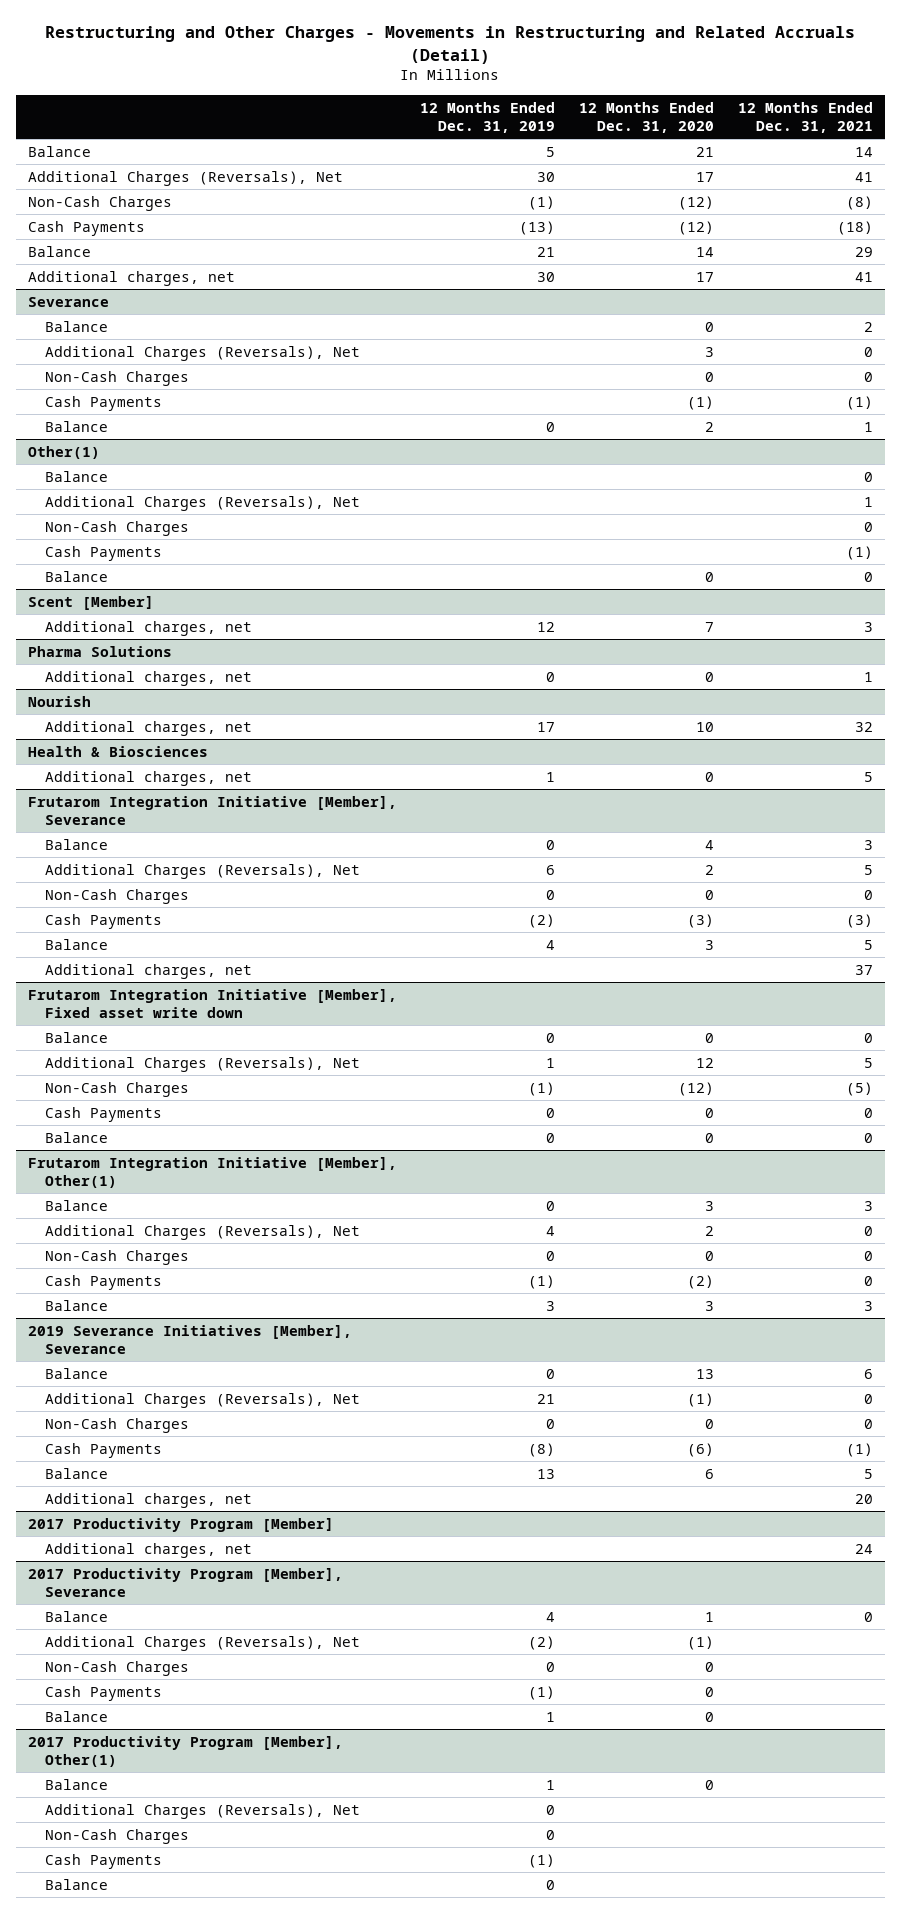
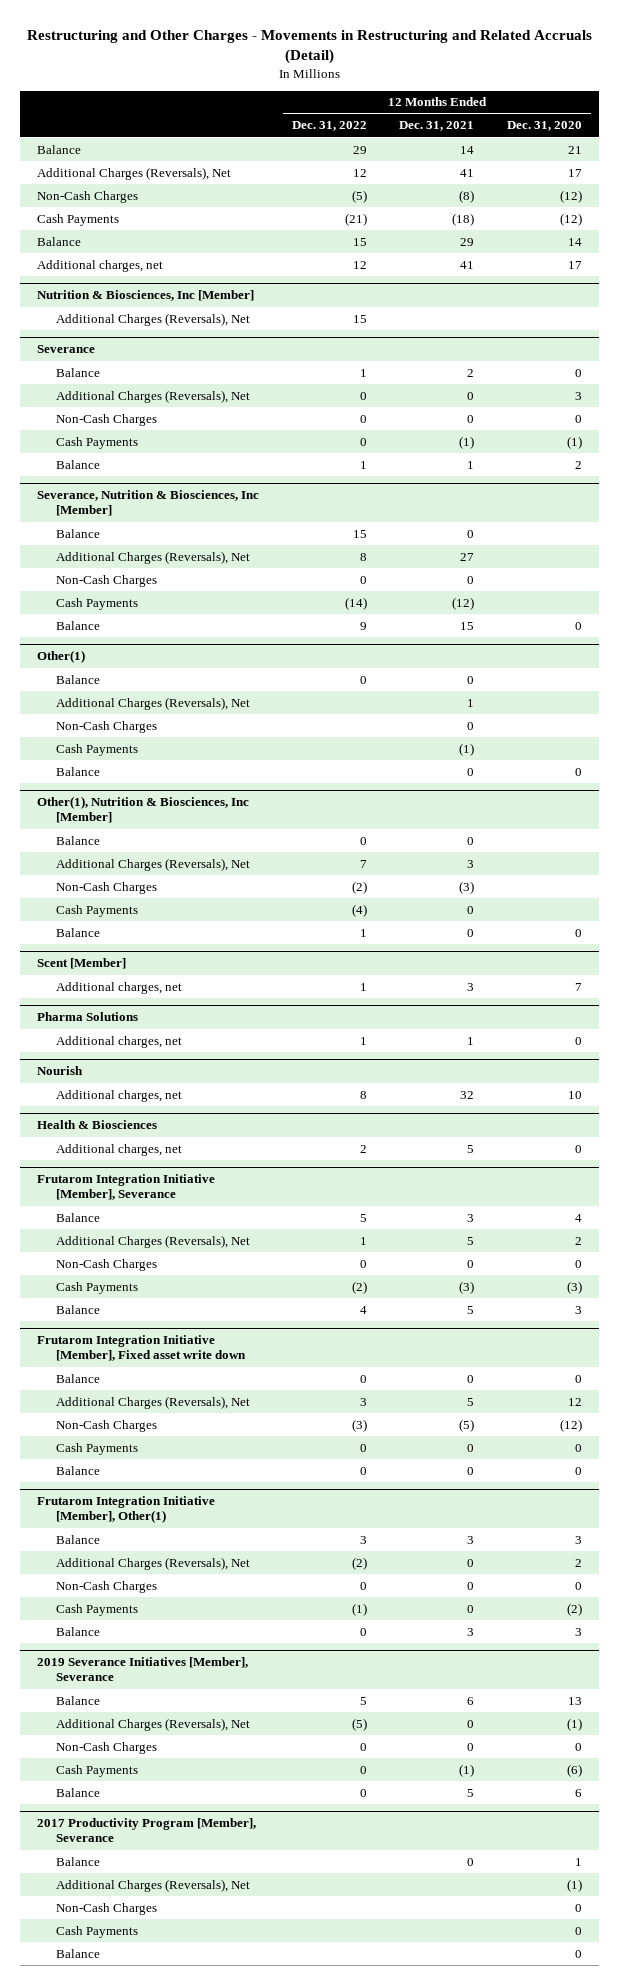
- | 12 Months Ended Dec. 31, 2019 | 12 Months Ended Dec. 31, 2020 | 12 Months Ended Dec. 31, 2021
+ | 12 Months Ended Dec. 31, 2022 | 12 Months Ended Dec. 31, 2021 | 12 Months Ended Dec. 31, 2020
+ Nutrition & Biosciences, Inc [Member]
+ Additional Charges (Reversals), Net | 15 | |
+ Severance, Nutrition & Biosciences, Inc [Member]
+ Balance | 15 | 0 |
+ Additional Charges (Reversals), Net | 8 | 27 |
+ Non-Cash Charges | 0 | 0 |
+ Cash Payments | (14) | (12) |
+ Balance | 9 | 15 | 0
+ Other(1), Nutrition & Biosciences, Inc [Member]
+ Balance | 0 | 0 |
+ Additional Charges (Reversals), Net | 7 | 3 |
+ Non-Cash Charges | (2) | (3) |
+ Cash Payments | (4) | 0 |
+ Balance | 1 | 0 | 0
@ Frutarom Integration Initiative [Member], Severance
- Additional charges, net | | | 37
@ 2019 Severance Initiatives [Member], Severance
- Additional charges, net | | | 20
- 2017 Productivity Program [Member]
- Additional charges, net | | | 24
- 2017 Productivity Program [Member], Other(1)
- Balance | 1 | 0 |
- Additional Charges (Reversals), Net | 0 | |
- Non-Cash Charges | 0 | |
- Cash Payments | (1) | |
- Balance | 0 | |

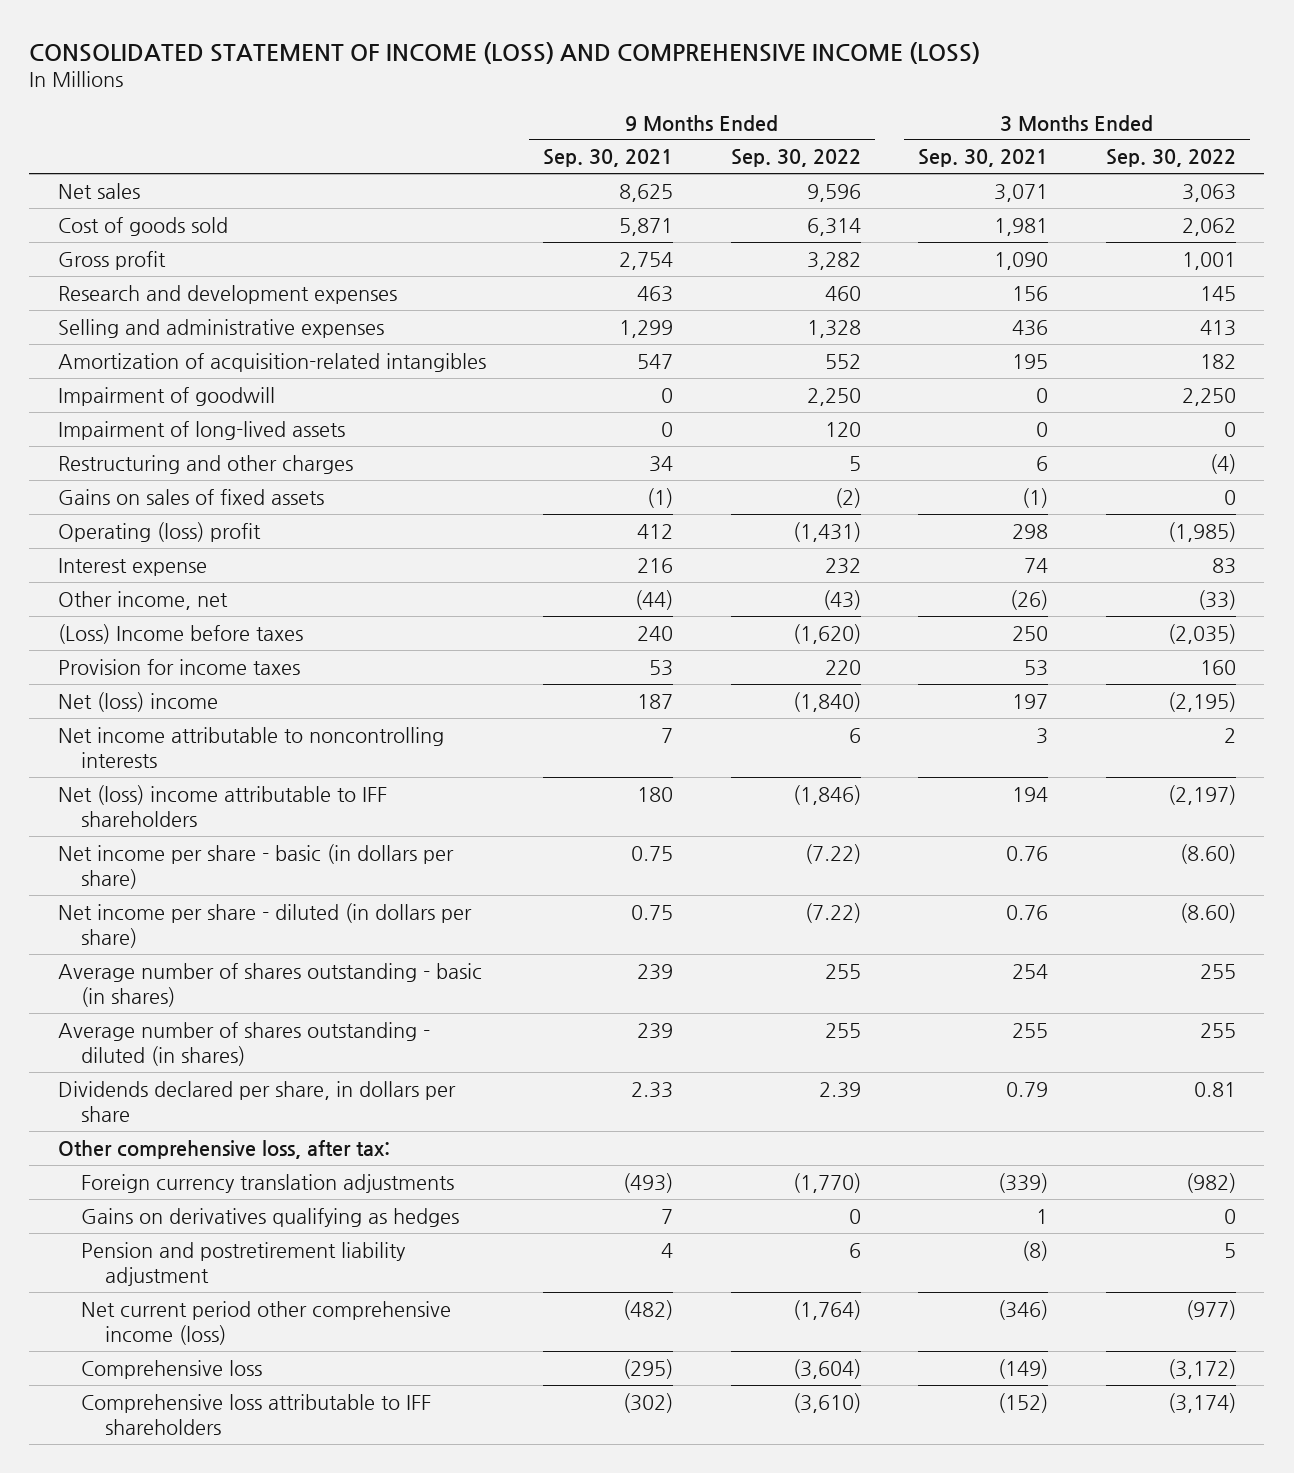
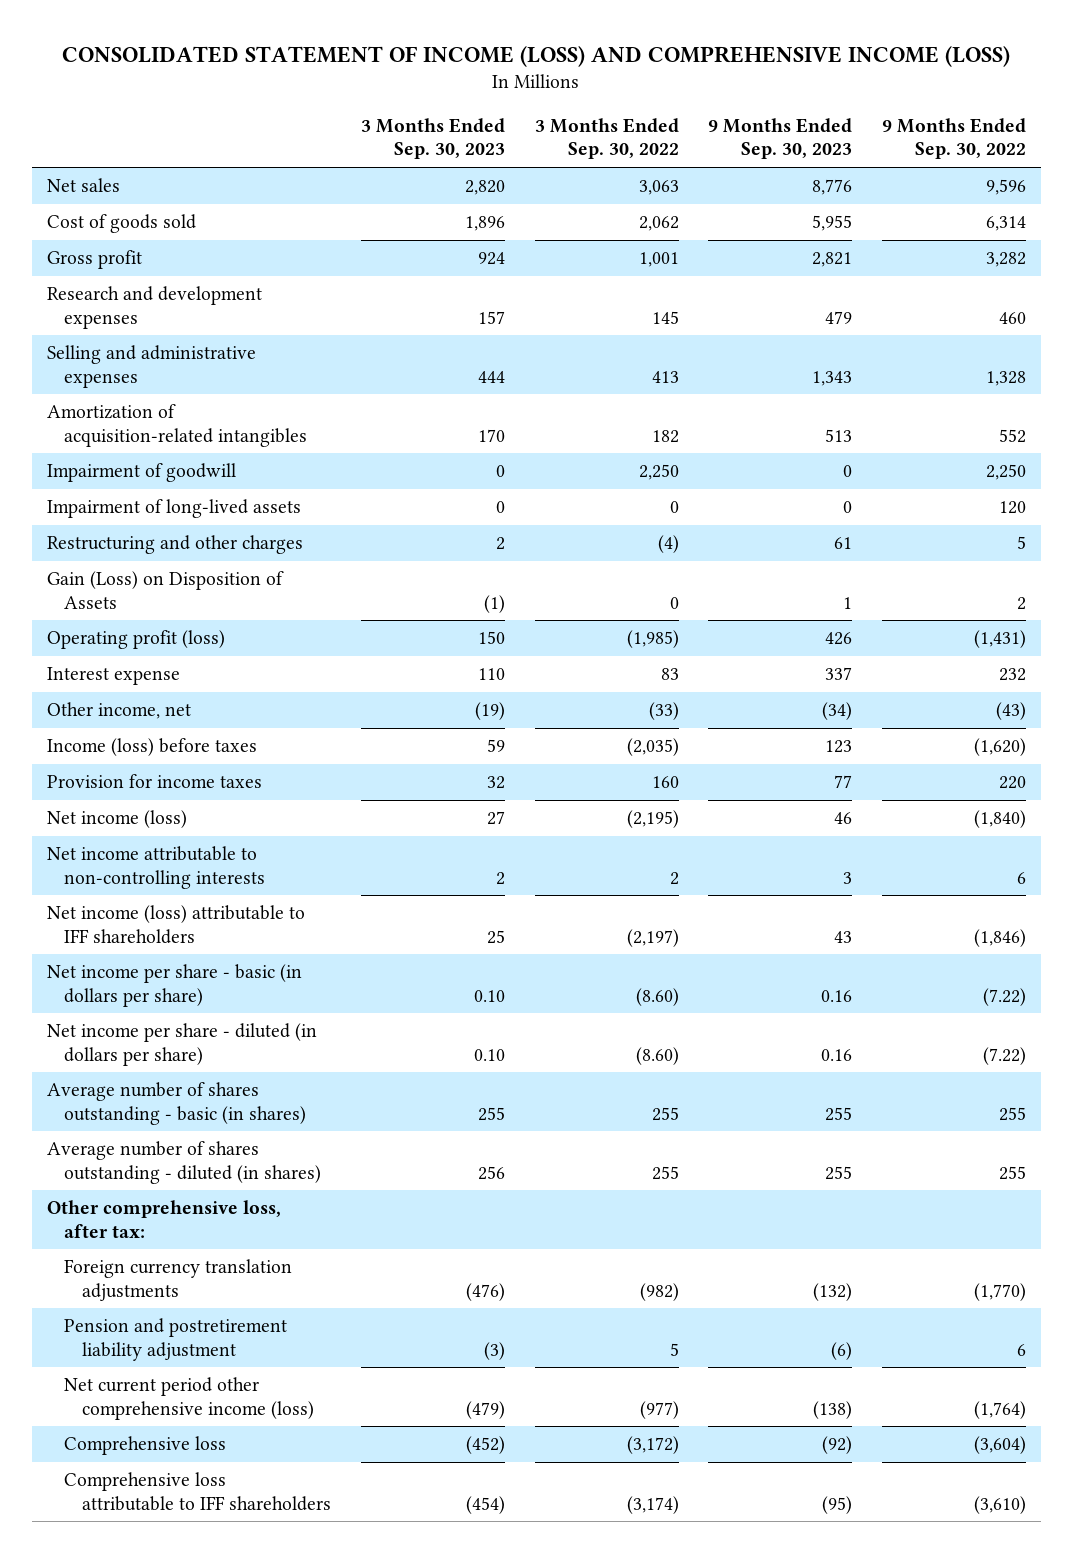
- | 9 Months Ended Sep. 30, 2021 | 9 Months Ended Sep. 30, 2022 | 3 Months Ended Sep. 30, 2021 | 3 Months Ended Sep. 30, 2022
+ | 3 Months Ended Sep. 30, 2023 | 3 Months Ended Sep. 30, 2022 | 9 Months Ended Sep. 30, 2023 | 9 Months Ended Sep. 30, 2022
- Gains on sales of fixed assets | (1) | (2) | (1) | 0
- Operating (loss) profit | 412 | (1,431) | 298 | (1,985)
+ Gain (Loss) on Disposition of Assets | (1) | 0 | 1 | 2
+ Operating profit (loss) | 150 | (1,985) | 426 | (1,431)
- (Loss) Income before taxes | 240 | (1,620) | 250 | (2,035)
+ Income (loss) before taxes | 59 | (2,035) | 123 | (1,620)
- Net (loss) income | 187 | (1,840) | 197 | (2,195)
- Net income attributable to noncontrolling interests | 7 | 6 | 3 | 2
- Net (loss) income attributable to IFF shareholders | 180 | (1,846) | 194 | (2,197)
+ Net income (loss) | 27 | (2,195) | 46 | (1,840)
+ Net income attributable to non-controlling interests | 2 | 2 | 3 | 6
+ Net income (loss) attributable to IFF shareholders | 25 | (2,197) | 43 | (1,846)
- Dividends declared per share, in dollars per share | 2.33 | 2.39 | 0.79 | 0.81
- Gains on derivatives qualifying as hedges | 7 | 0 | 1 | 0

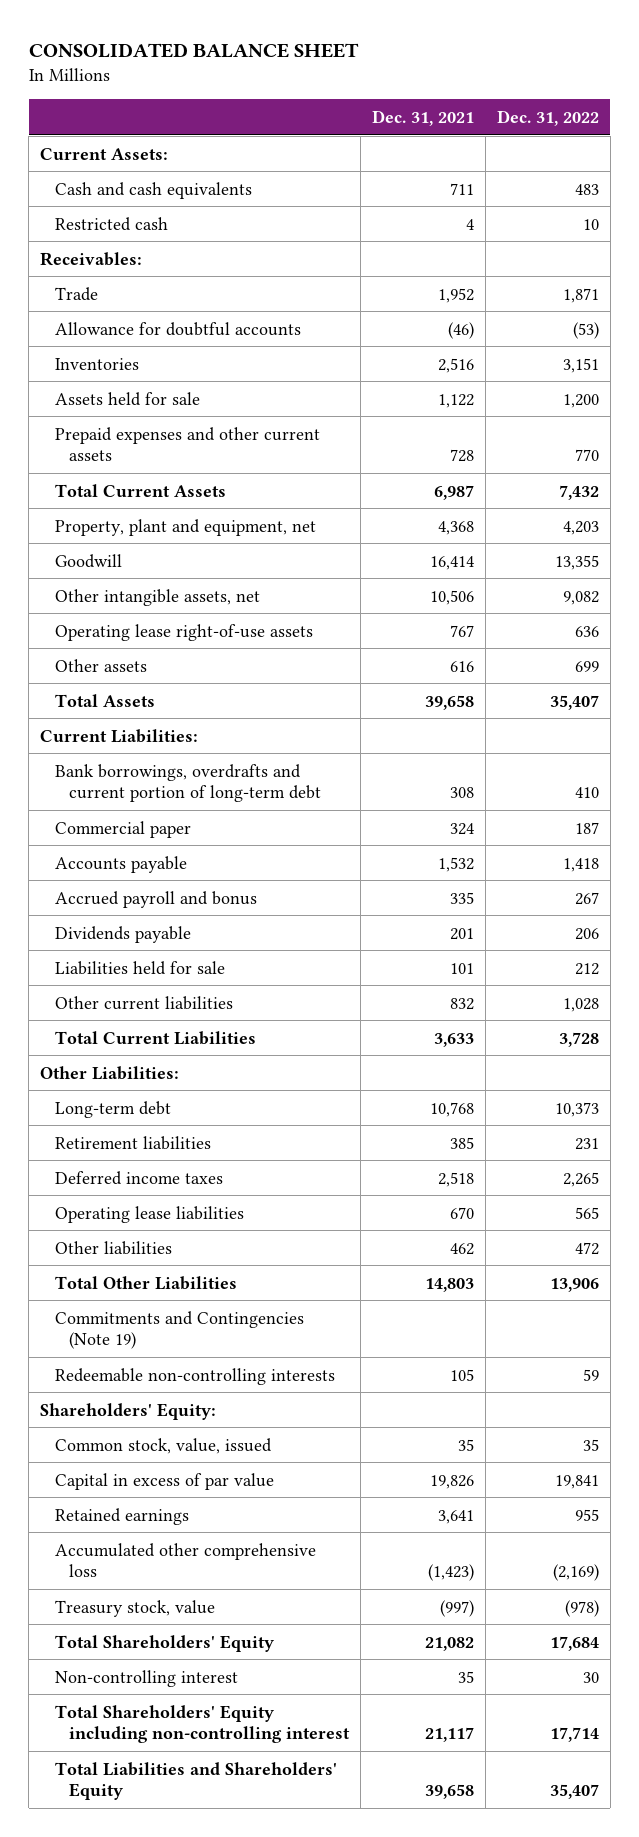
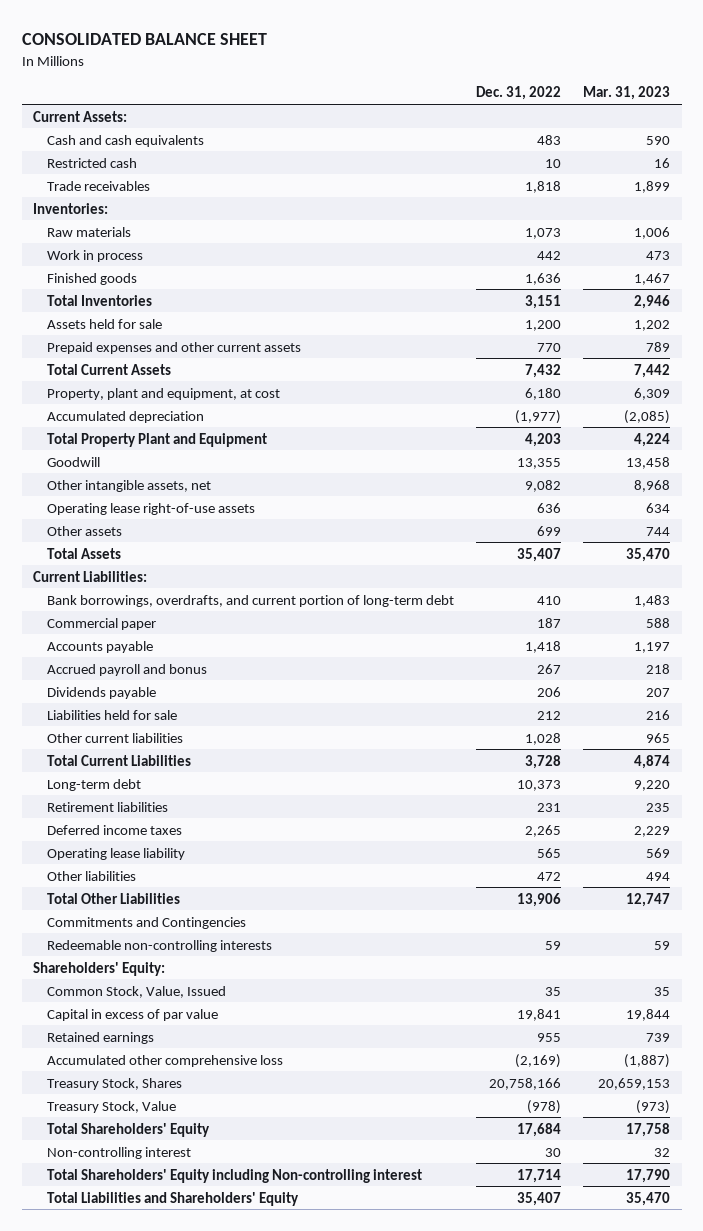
- | Dec. 31, 2021 | Dec. 31, 2022
+ | Dec. 31, 2022 | Mar. 31, 2023
- Receivables:
- Trade | 1,952 | 1,871
- Allowance for doubtful accounts | (46) | (53)
- Inventories | 2,516 | 3,151
+ Trade receivables | 1,818 | 1,899
+ Inventories:
+ Raw materials | 1,073 | 1,006
+ Work in process | 442 | 473
+ Finished goods | 1,636 | 1,467
+ Total Inventories | 3,151 | 2,946
- Property, plant and equipment, net | 4,368 | 4,203
+ Property, plant and equipment, at cost | 6,180 | 6,309
+ Accumulated depreciation | (1,977) | (2,085)
+ Total Property Plant and Equipment | 4,203 | 4,224
- Bank borrowings, overdrafts and current portion of long-term debt | 308 | 410
+ Bank borrowings, overdrafts, and current portion of long-term debt | 410 | 1,483
- Other Liabilities:
- Operating lease liabilities | 670 | 565
+ Operating lease liability | 565 | 569
- Commitments and Contingencies (Note 19)
+ Commitments and Contingencies
- Common stock, value, issued | 35 | 35
+ Common Stock, Value, Issued | 35 | 35
- Treasury stock, value | (997) | (978)
+ Treasury Stock, Shares | 20,758,166 | 20,659,153
+ Treasury Stock, Value | (978) | (973)
- Total Shareholders' Equity including non-controlling interest | 21,117 | 17,714
+ Total Shareholders' Equity including Non-controlling interest | 17,714 | 17,790

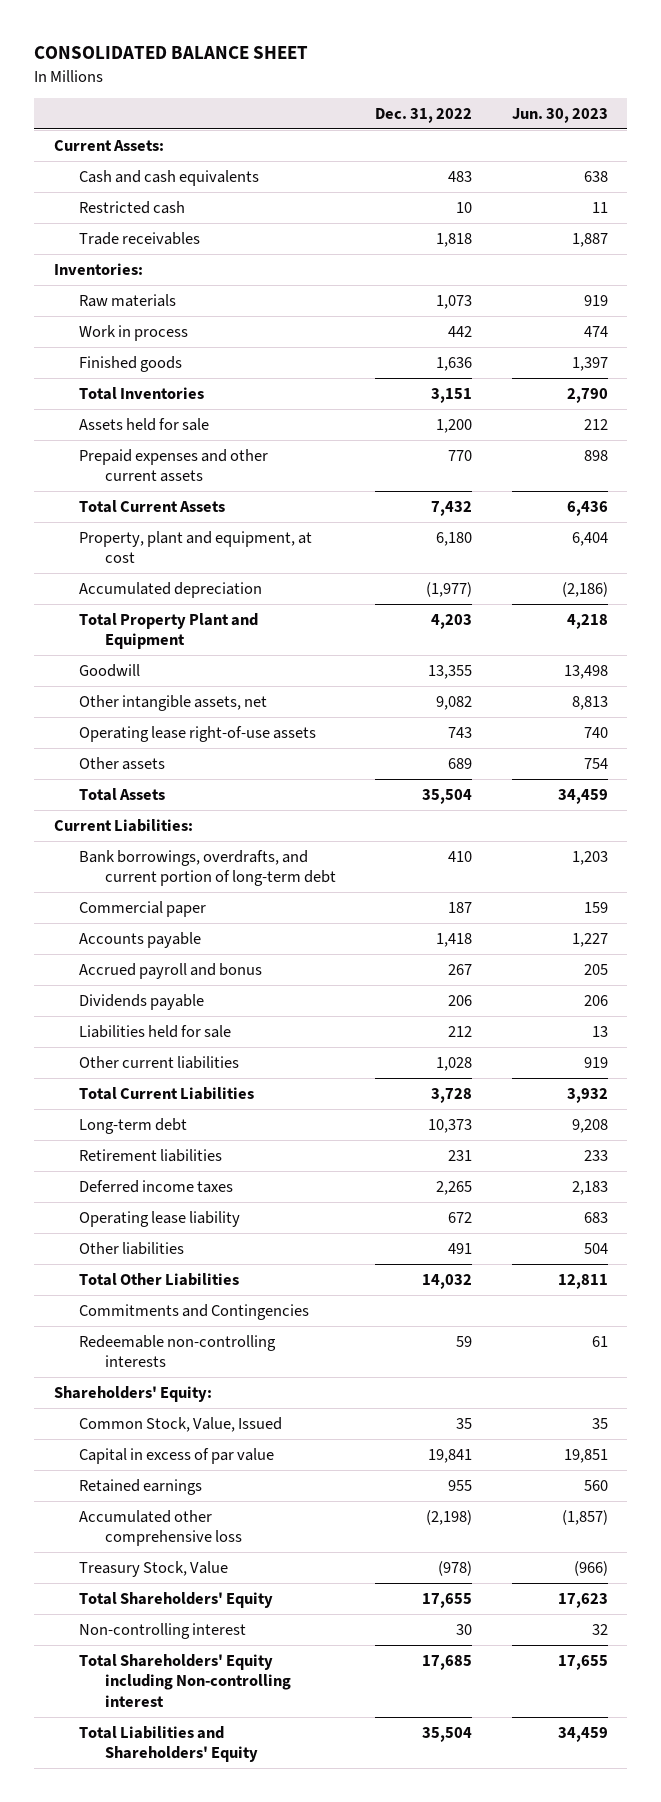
- | Dec. 31, 2022 | Mar. 31, 2023
+ | Dec. 31, 2022 | Jun. 30, 2023
- Operating lease right-of-use assets | 636 | 634
- Other assets | 699 | 744
- Total Assets | 35,407 | 35,470
+ Operating lease right-of-use assets | 743 | 740
+ Other assets | 689 | 754
+ Total Assets | 35,504 | 34,459
- Operating lease liability | 565 | 569
- Other liabilities | 472 | 494
- Total Other Liabilities | 13,906 | 12,747
+ Operating lease liability | 672 | 683
+ Other liabilities | 491 | 504
+ Total Other Liabilities | 14,032 | 12,811
- Accumulated other comprehensive loss | (2,169) | (1,887)
- Treasury Stock, Shares | 20,758,166 | 20,659,153
+ Accumulated other comprehensive loss | (2,198) | (1,857)
- Total Shareholders' Equity | 17,684 | 17,758
+ Total Shareholders' Equity | 17,655 | 17,623
- Total Shareholders' Equity including Non-controlling interest | 17,714 | 17,790
- Total Liabilities and Shareholders' Equity | 35,407 | 35,470
+ Total Shareholders' Equity including Non-controlling interest | 17,685 | 17,655
+ Total Liabilities and Shareholders' Equity | 35,504 | 34,459

